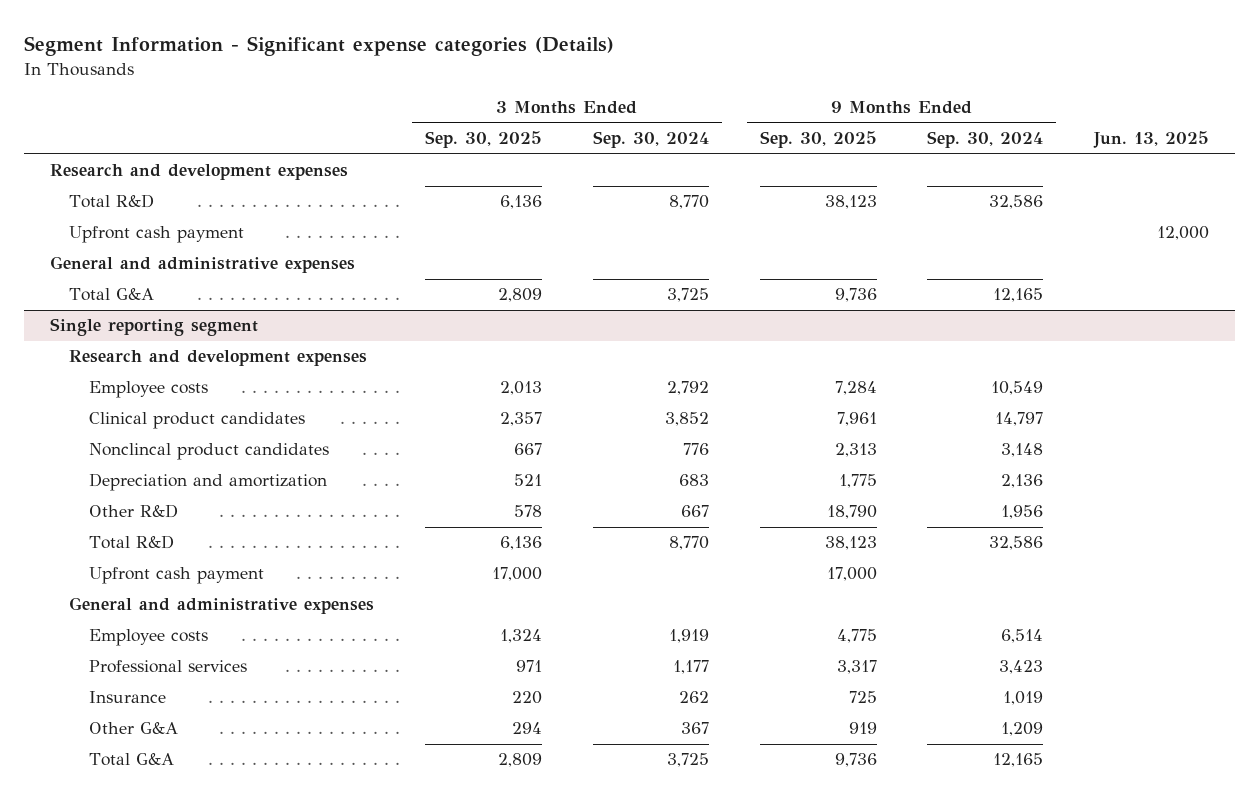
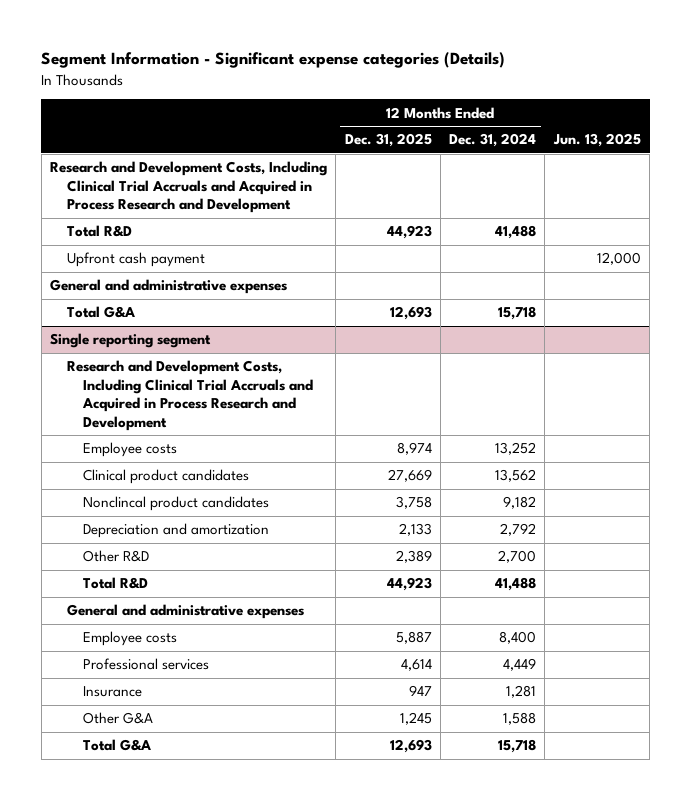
- | 3 Months Ended Sep. 30, 2025 | 3 Months Ended Sep. 30, 2024 | 9 Months Ended Sep. 30, 2025 | 9 Months Ended Sep. 30, 2024 | Jun. 13, 2025
+ | 12 Months Ended Dec. 31, 2025 | 12 Months Ended Dec. 31, 2024 | Jun. 13, 2025
- Research and development expenses
+ Research and Development Costs, Including Clinical Trial Accruals and Acquired in Process Research and Development
@ Single reporting segment
- Research and development expenses
+ Research and Development Costs, Including Clinical Trial Accruals and Acquired in Process Research and Development
- Upfront cash payment | 17,000 | | 17,000 | |

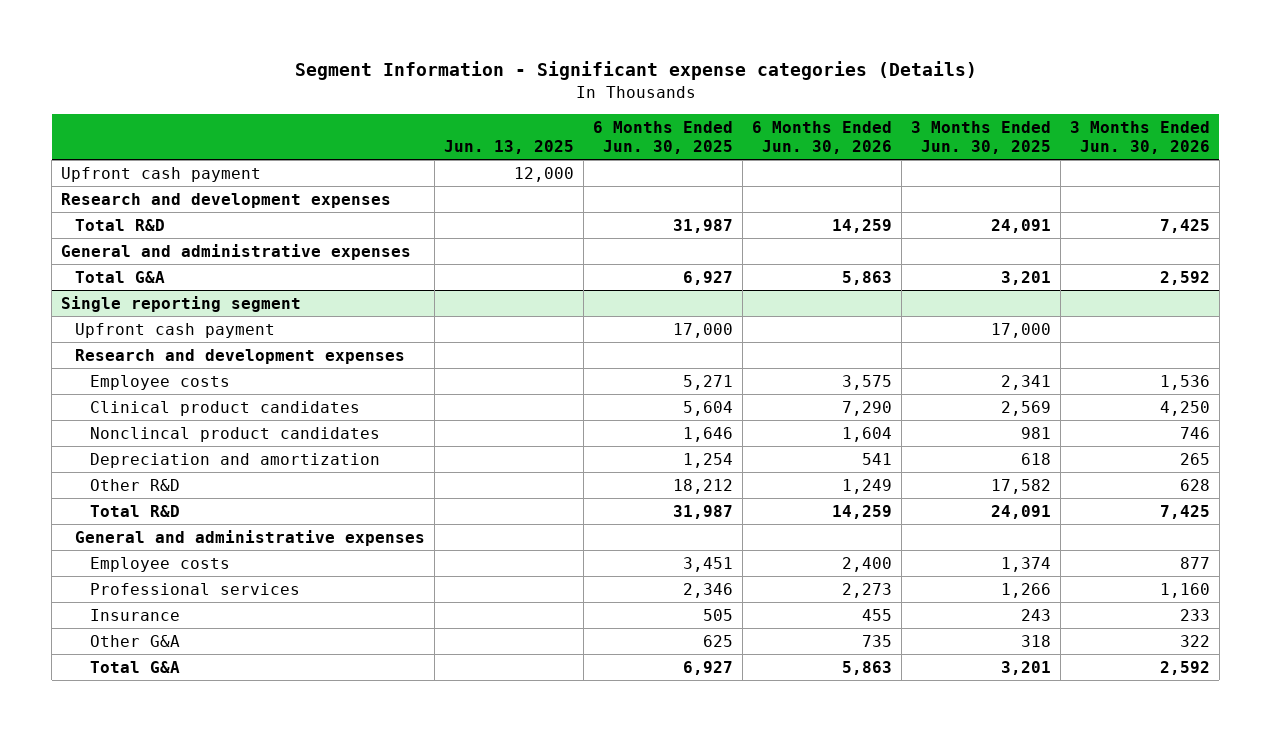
- | 12 Months Ended Dec. 31, 2025 | 12 Months Ended Dec. 31, 2024 | Jun. 13, 2025
+ | Jun. 13, 2025 | 6 Months Ended Jun. 30, 2025 | 6 Months Ended Jun. 30, 2026 | 3 Months Ended Jun. 30, 2025 | 3 Months Ended Jun. 30, 2026
- Research and Development Costs, Including Clinical Trial Accruals and Acquired in Process Research and Development
+ Research and development expenses
moved down: Total R&D | | 31,987 | 14,259 | 24,091 | 7,425
@ Single reporting segment
- Research and Development Costs, Including Clinical Trial Accruals and Acquired in Process Research and Development
+ Upfront cash payment | | 17,000 | | 17,000 |
+ Research and development expenses

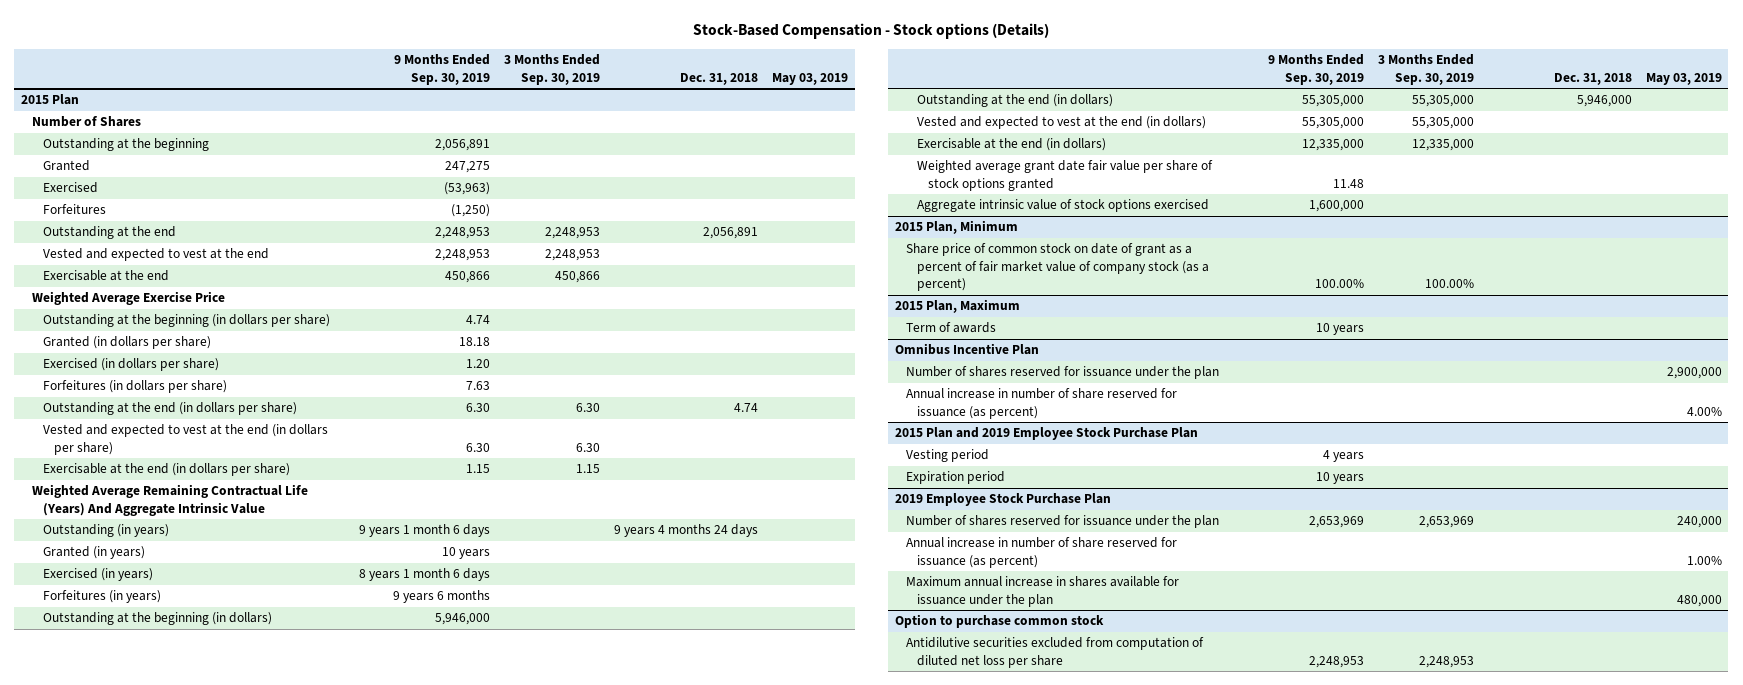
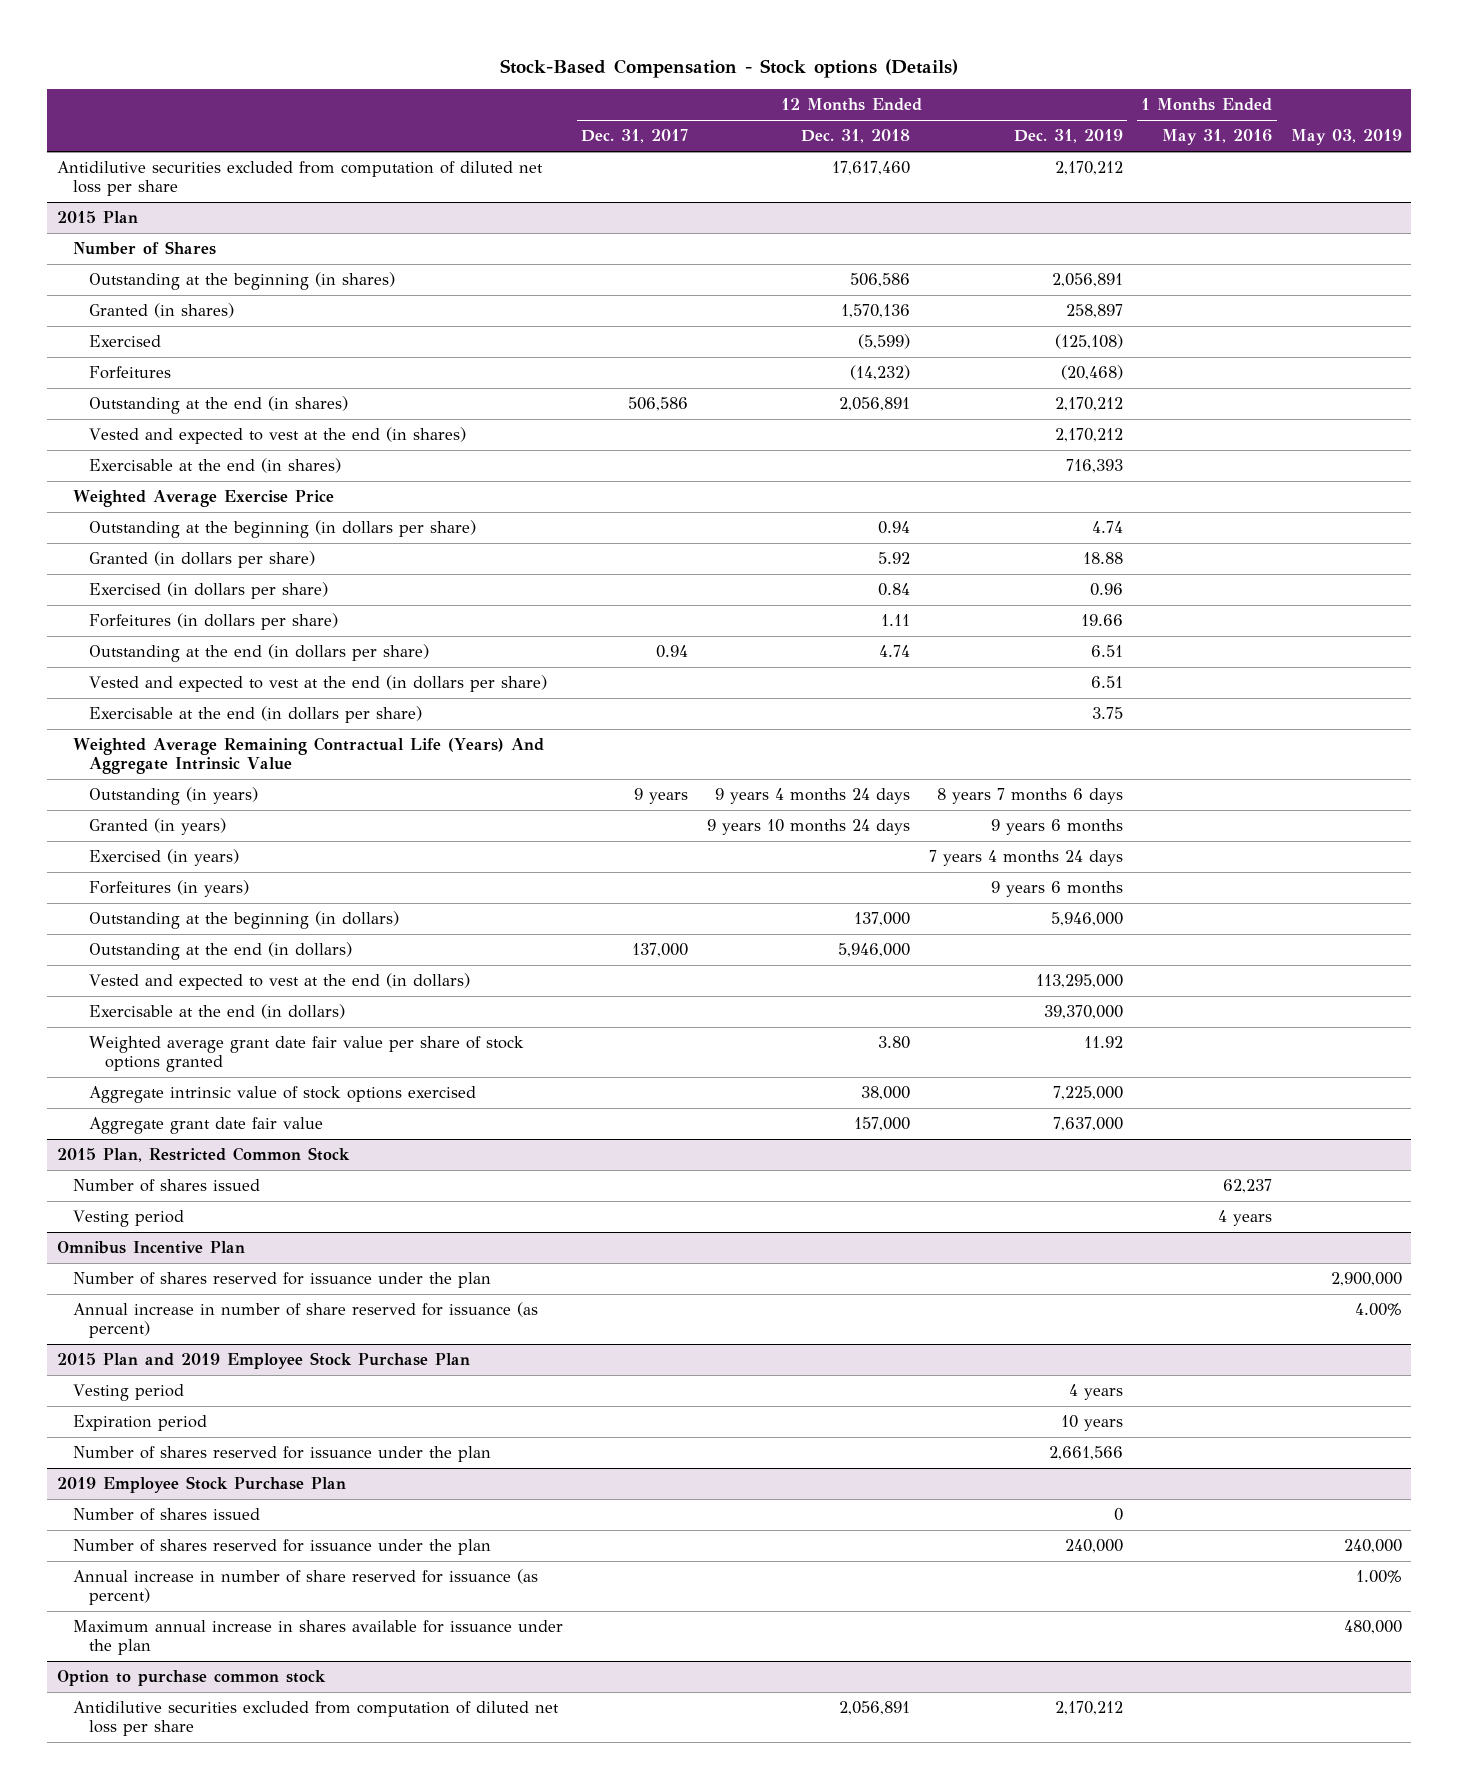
- | 9 Months Ended Sep. 30, 2019 | 3 Months Ended Sep. 30, 2019 | Dec. 31, 2018 | May 03, 2019
+ | 12 Months Ended Dec. 31, 2017 | 12 Months Ended Dec. 31, 2018 | 12 Months Ended Dec. 31, 2019 | 1 Months Ended May 31, 2016 | May 03, 2019
+ Antidilutive securities excluded from computation of diluted net loss per share | | 17,617,460 | 2,170,212 | |
@ 2015 Plan
- Outstanding at the beginning | 2,056,891 | | |
- Granted | 247,275 | | |
+ Outstanding at the beginning (in shares) | | 506,586 | 2,056,891 | |
+ Granted (in shares) | | 1,570,136 | 258,897 | |
- Outstanding at the end | 2,248,953 | 2,248,953 | 2,056,891 |
- Vested and expected to vest at the end | 2,248,953 | 2,248,953 | |
- Exercisable at the end | 450,866 | 450,866 | |
+ Outstanding at the end (in shares) | 506,586 | 2,056,891 | 2,170,212 | |
+ Vested and expected to vest at the end (in shares) | | | 2,170,212 | |
+ Exercisable at the end (in shares) | | | 716,393 | |
- 2015 Plan, Minimum
- Share price of common stock on date of grant as a percent of fair market value of company stock (as a percent) | 100.00% | 100.00% | |
- 2015 Plan, Maximum
- Term of awards | 10 years | | |
@ 2015 Plan
+ Aggregate grant date fair value | | 157,000 | 7,637,000 | |
+ 2015 Plan, Restricted Common Stock
+ Number of shares issued | | | | 62,237 |
+ Vesting period | | | | 4 years |
@ 2015 Plan and 2019 Employee Stock Purchase Plan
+ Number of shares reserved for issuance under the plan | | | 2,661,566 | |
@ 2019 Employee Stock Purchase Plan
+ Number of shares issued | | | 0 | |

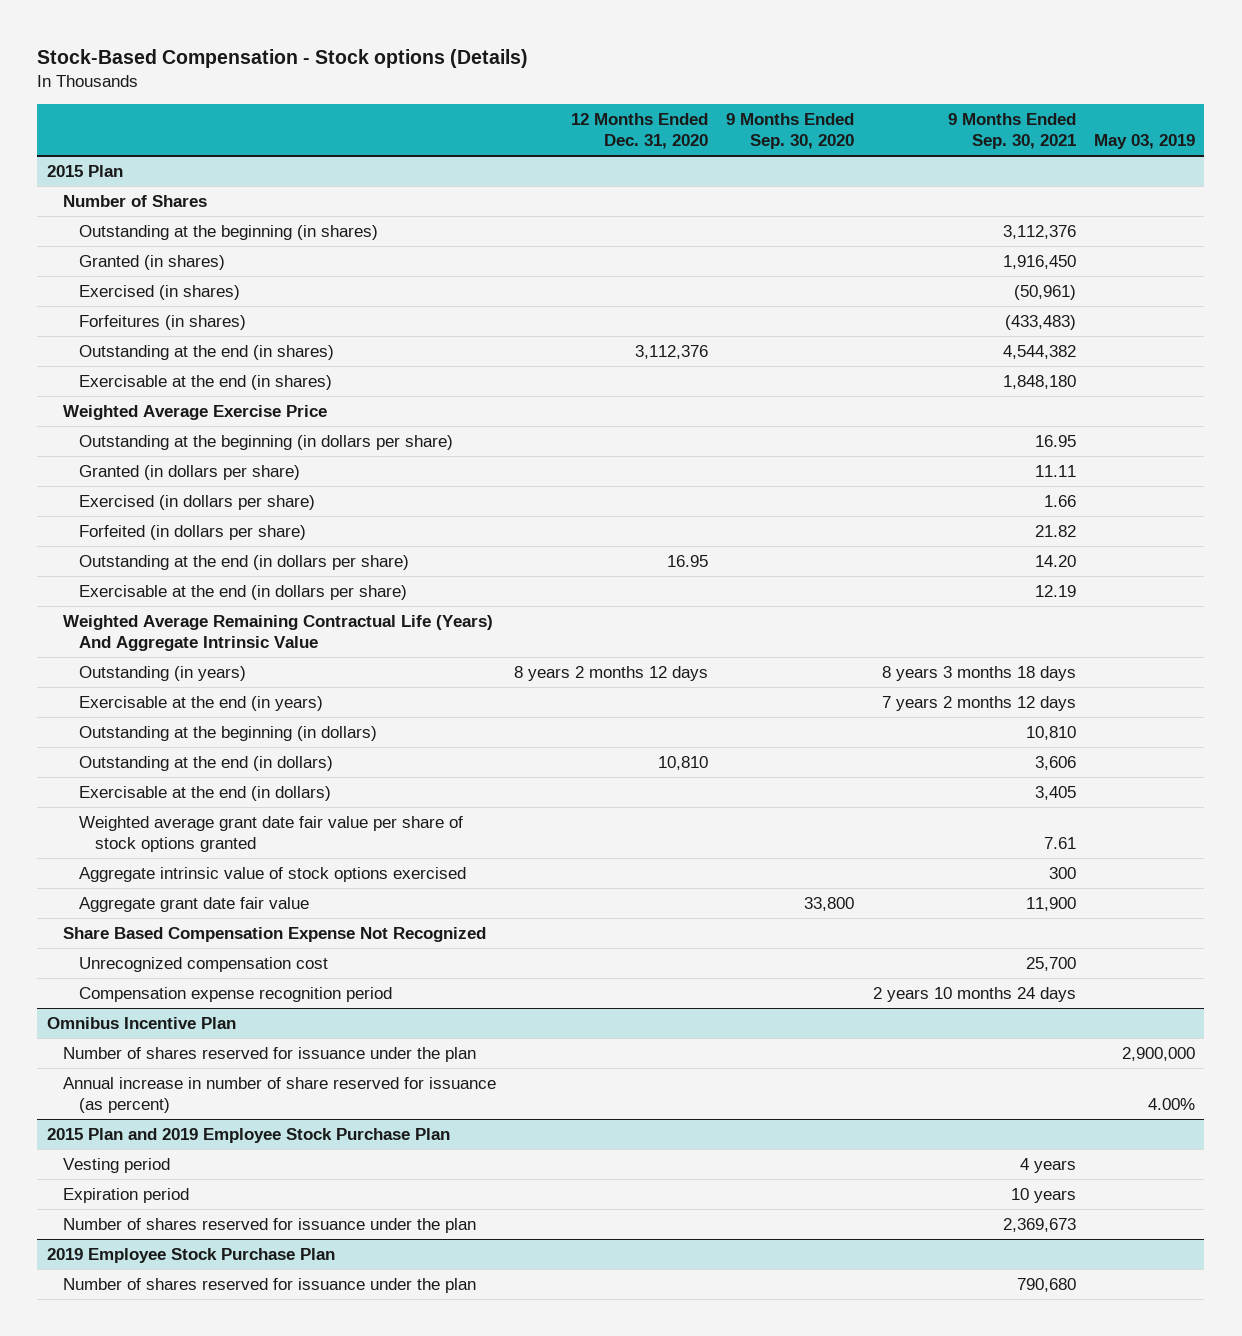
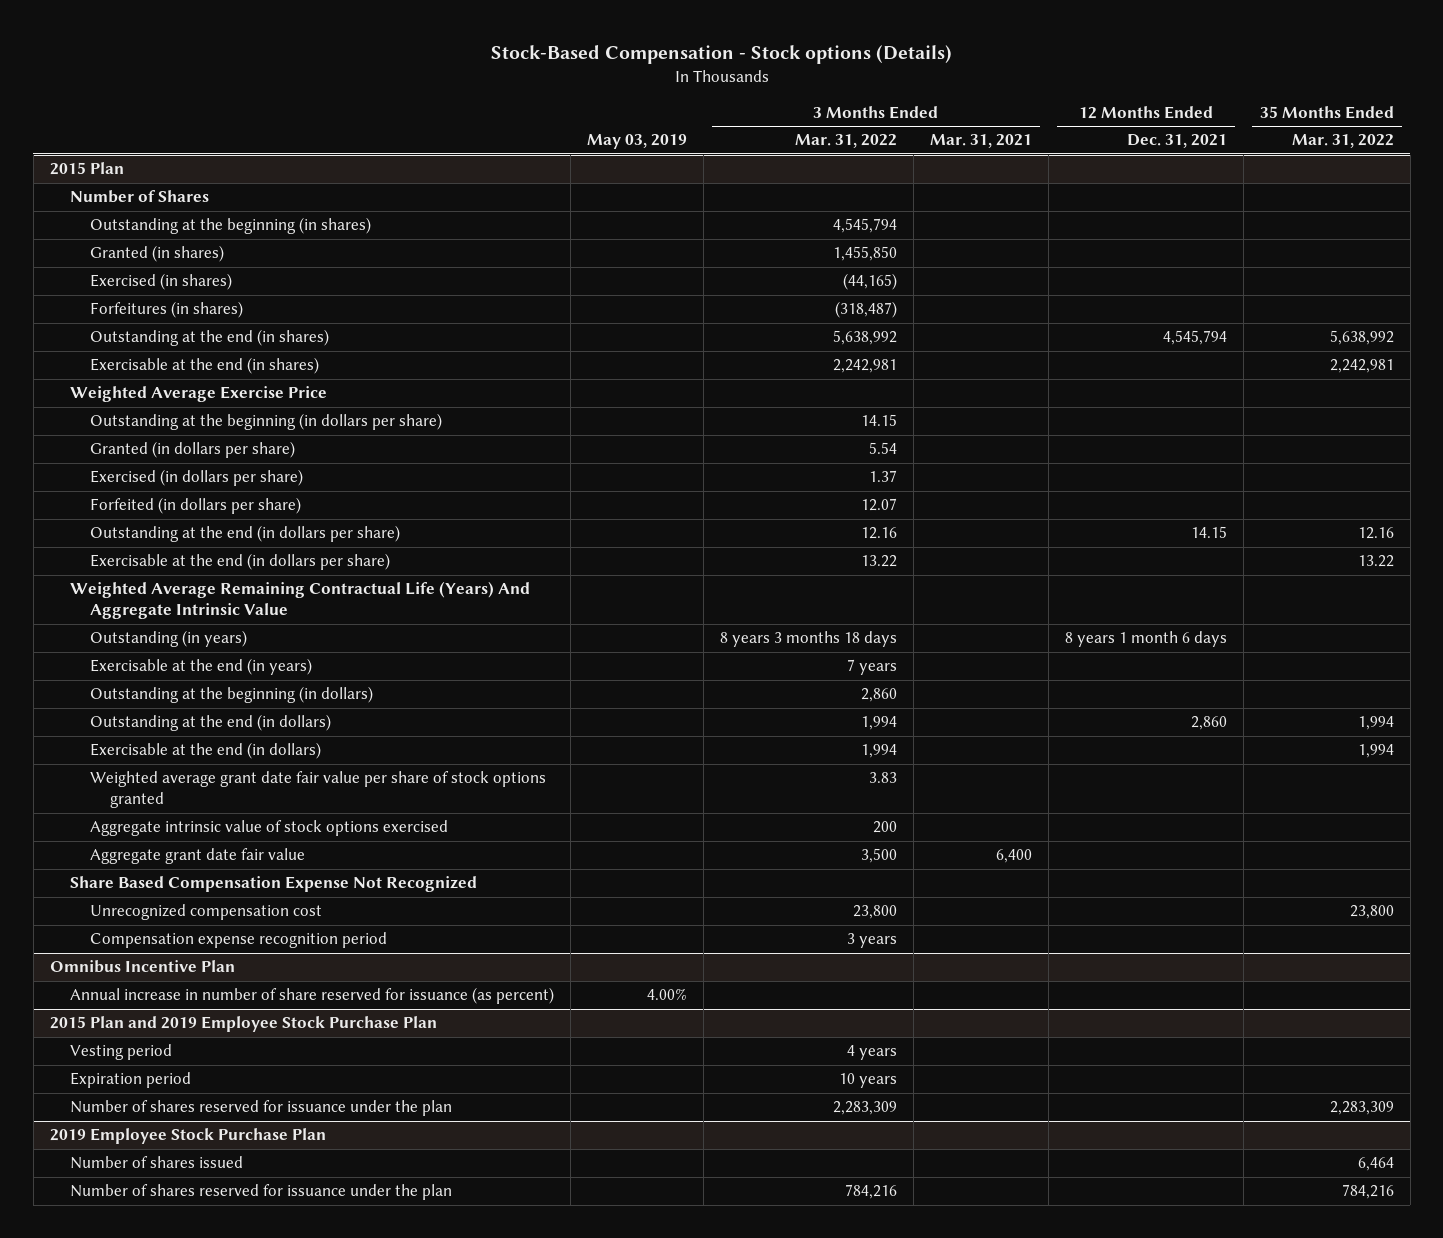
- | 12 Months Ended Dec. 31, 2020 | 9 Months Ended Sep. 30, 2020 | 9 Months Ended Sep. 30, 2021 | May 03, 2019
+ | May 03, 2019 | 3 Months Ended Mar. 31, 2022 | 3 Months Ended Mar. 31, 2021 | 12 Months Ended Dec. 31, 2021 | 35 Months Ended Mar. 31, 2022
@ Omnibus Incentive Plan
- Number of shares reserved for issuance under the plan | | | | 2,900,000
@ 2019 Employee Stock Purchase Plan
+ Number of shares issued | | | | | 6,464

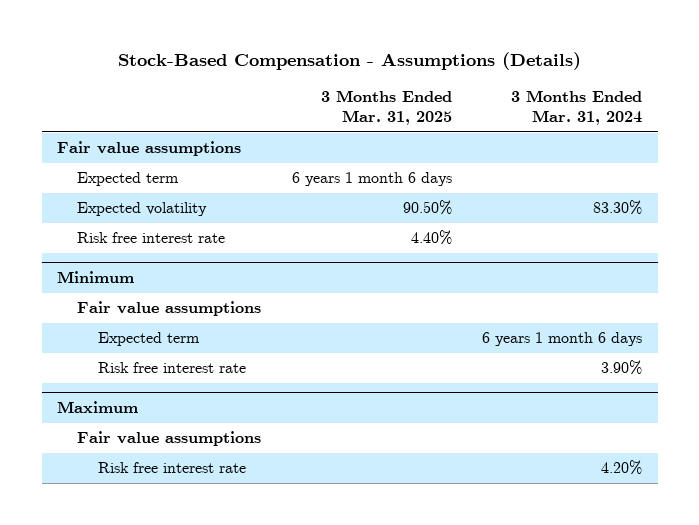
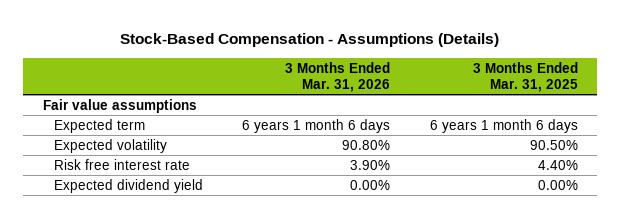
- | 3 Months Ended Mar. 31, 2025 | 3 Months Ended Mar. 31, 2024
+ | 3 Months Ended Mar. 31, 2026 | 3 Months Ended Mar. 31, 2025
- Minimum
- Fair value assumptions
- Expected term | | 6 years 1 month 6 days
- Risk free interest rate | | 3.90%
- Maximum
- Fair value assumptions
- Risk free interest rate | | 4.20%
+ Expected dividend yield | 0.00% | 0.00%

